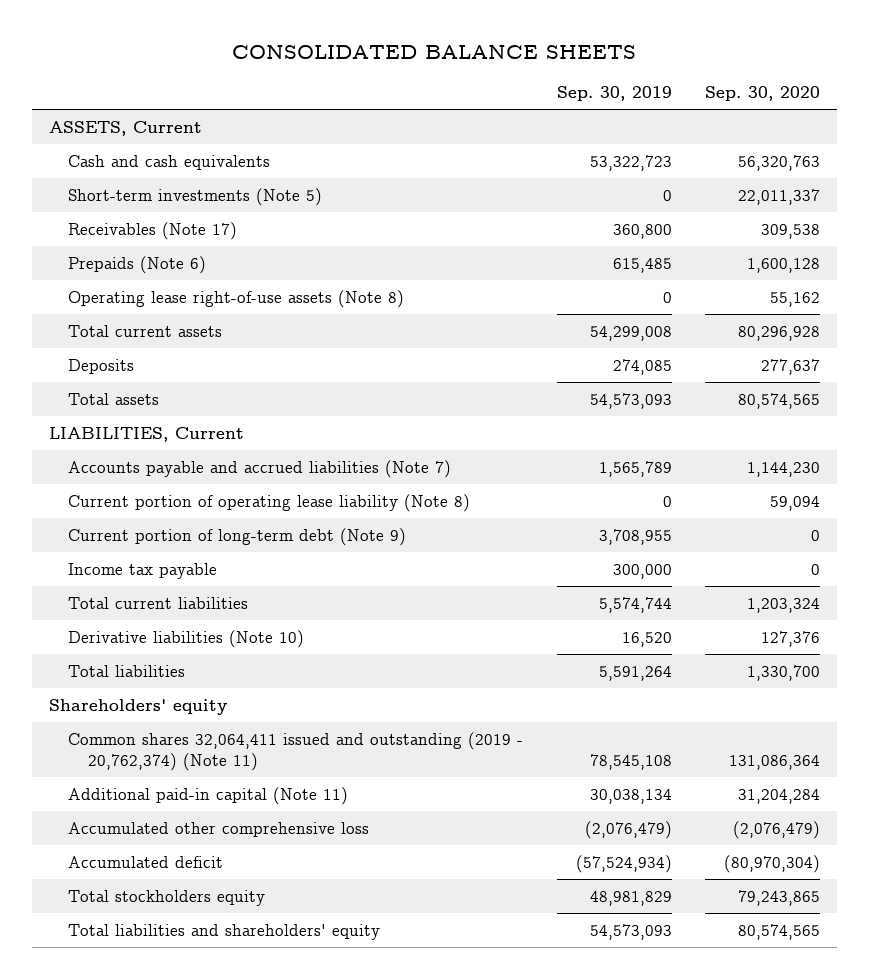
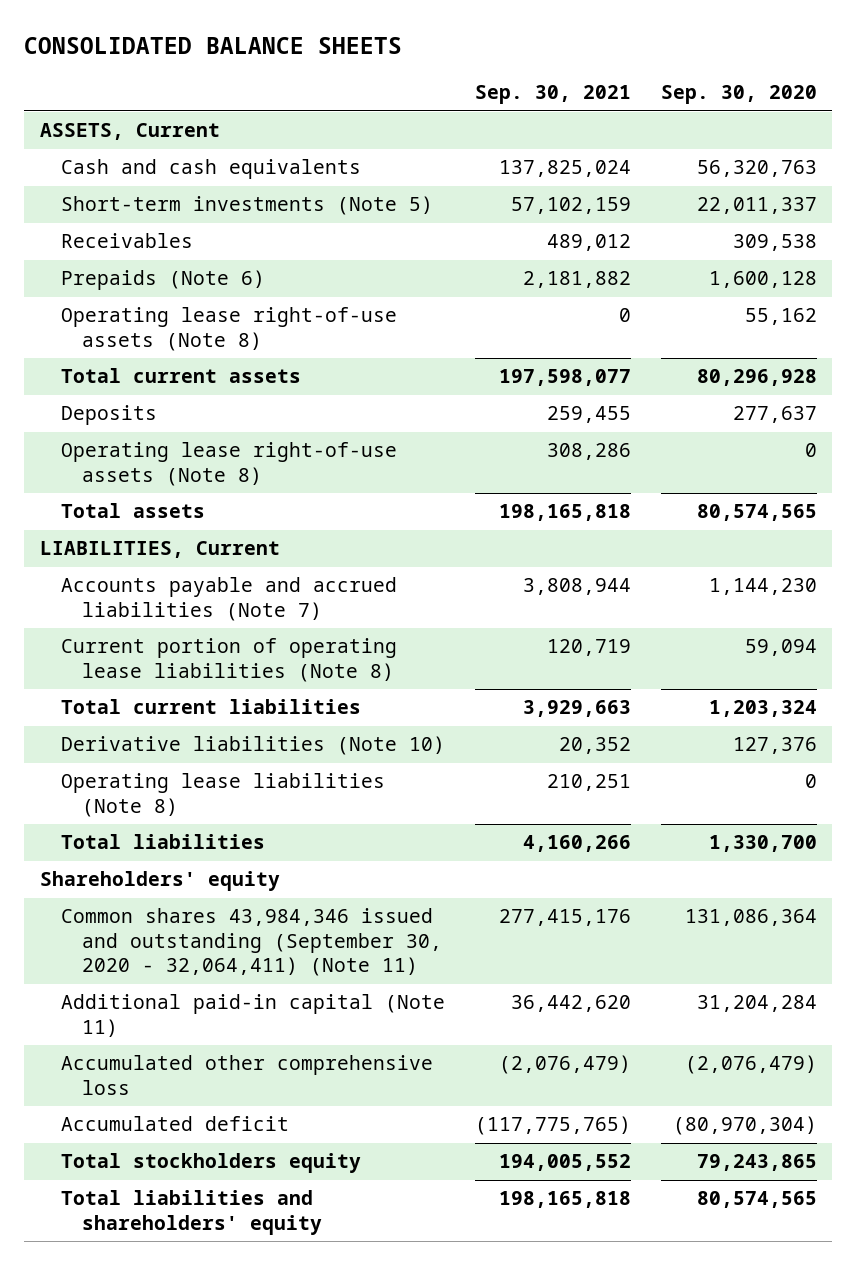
- | Sep. 30, 2019 | Sep. 30, 2020
+ | Sep. 30, 2021 | Sep. 30, 2020
- Receivables (Note 17) | 360,800 | 309,538
+ Receivables | 489,012 | 309,538
+ Operating lease right-of-use assets (Note 8) | 308,286 | 0
- Current portion of operating lease liability (Note 8) | 0 | 59,094
- Current portion of long-term debt (Note 9) | 3,708,955 | 0
- Income tax payable | 300,000 | 0
+ Current portion of operating lease liabilities (Note 8) | 120,719 | 59,094
+ Operating lease liabilities (Note 8) | 210,251 | 0
- Common shares 32,064,411 issued and outstanding (2019 - 20,762,374) (Note 11) | 78,545,108 | 131,086,364
+ Common shares 43,984,346 issued and outstanding (September 30, 2020 - 32,064,411) (Note 11) | 277,415,176 | 131,086,364

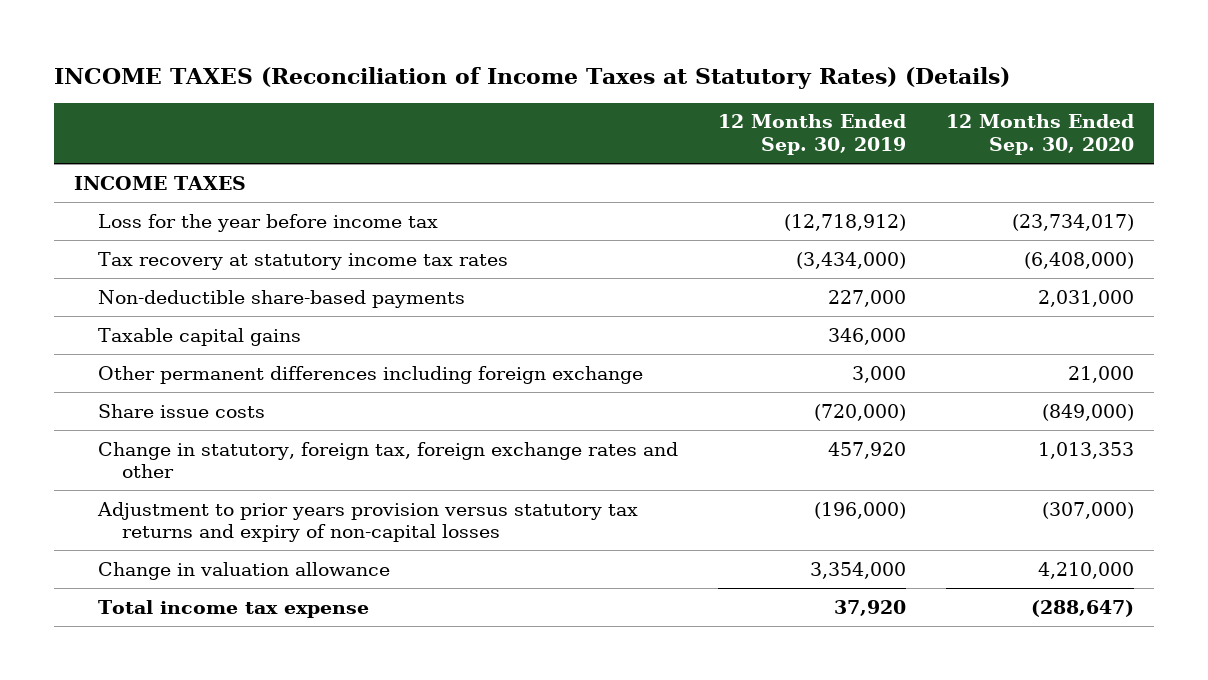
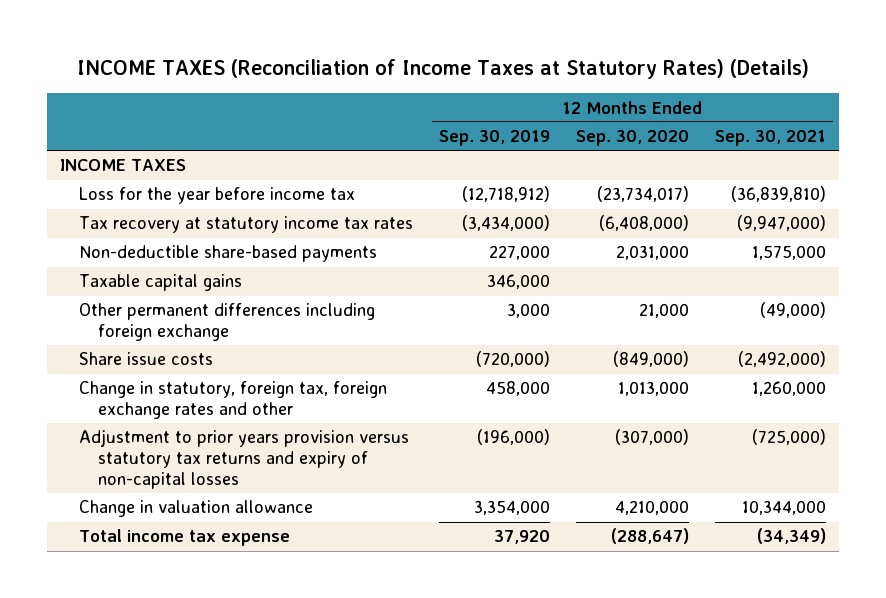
- | 12 Months Ended Sep. 30, 2019 | 12 Months Ended Sep. 30, 2020
+ | 12 Months Ended Sep. 30, 2019 | 12 Months Ended Sep. 30, 2020 | 12 Months Ended Sep. 30, 2021
- Change in statutory, foreign tax, foreign exchange rates and other | 457,920 | 1,013,353
+ Change in statutory, foreign tax, foreign exchange rates and other | 458,000 | 1,013,000 | 1,260,000

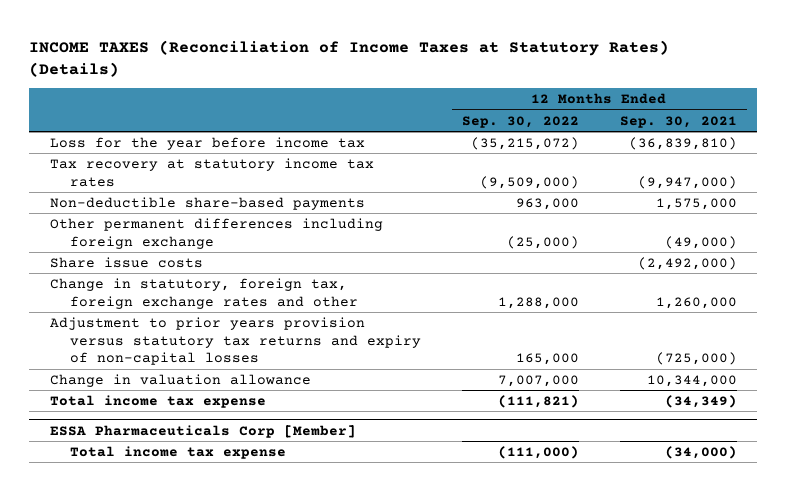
- | 12 Months Ended Sep. 30, 2019 | 12 Months Ended Sep. 30, 2020 | 12 Months Ended Sep. 30, 2021
+ | 12 Months Ended Sep. 30, 2022 | 12 Months Ended Sep. 30, 2021
- INCOME TAXES
- Taxable capital gains | 346,000 | |
+ ESSA Pharmaceuticals Corp [Member]
+ Total income tax expense | (111,000) | (34,000)

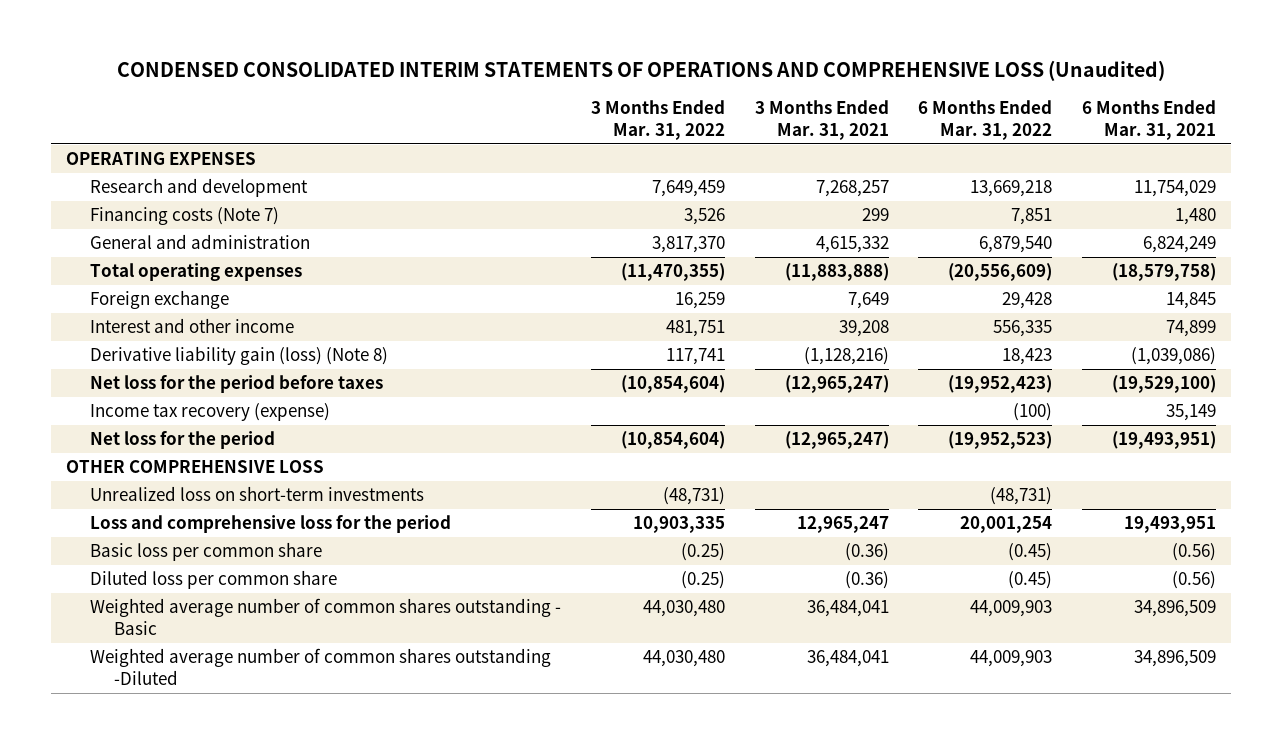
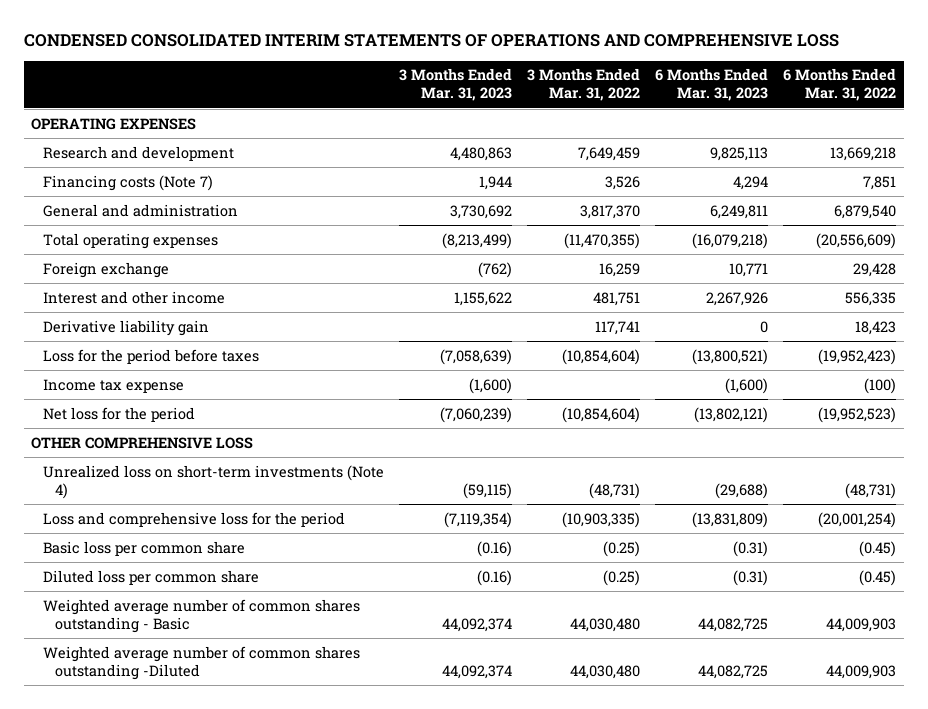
- CONDENSED CONSOLIDATED INTERIM STATEMENTS OF OPERATIONS AND COMPREHENSIVE LOSS (Unaudited)
+ CONDENSED CONSOLIDATED INTERIM STATEMENTS OF OPERATIONS AND COMPREHENSIVE LOSS
- | 3 Months Ended Mar. 31, 2022 | 3 Months Ended Mar. 31, 2021 | 6 Months Ended Mar. 31, 2022 | 6 Months Ended Mar. 31, 2021
+ | 3 Months Ended Mar. 31, 2023 | 3 Months Ended Mar. 31, 2022 | 6 Months Ended Mar. 31, 2023 | 6 Months Ended Mar. 31, 2022
- Derivative liability gain (loss) (Note 8) | 117,741 | (1,128,216) | 18,423 | (1,039,086)
- Net loss for the period before taxes | (10,854,604) | (12,965,247) | (19,952,423) | (19,529,100)
- Income tax recovery (expense) | | | (100) | 35,149
+ Derivative liability gain | | 117,741 | 0 | 18,423
+ Loss for the period before taxes | (7,058,639) | (10,854,604) | (13,800,521) | (19,952,423)
+ Income tax expense | (1,600) | | (1,600) | (100)
- Unrealized loss on short-term investments | (48,731) | | (48,731) |
- Loss and comprehensive loss for the period | 10,903,335 | 12,965,247 | 20,001,254 | 19,493,951
+ Unrealized loss on short-term investments (Note 4) | (59,115) | (48,731) | (29,688) | (48,731)
+ Loss and comprehensive loss for the period | (7,119,354) | (10,903,335) | (13,831,809) | (20,001,254)

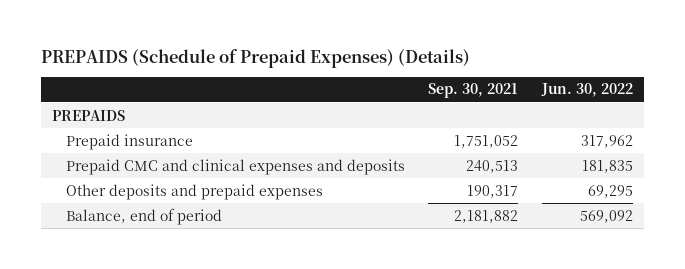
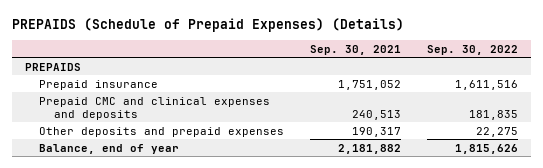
- | Sep. 30, 2021 | Jun. 30, 2022
+ | Sep. 30, 2021 | Sep. 30, 2022
- Balance, end of period | 2,181,882 | 569,092
+ Balance, end of year | 2,181,882 | 1,815,626

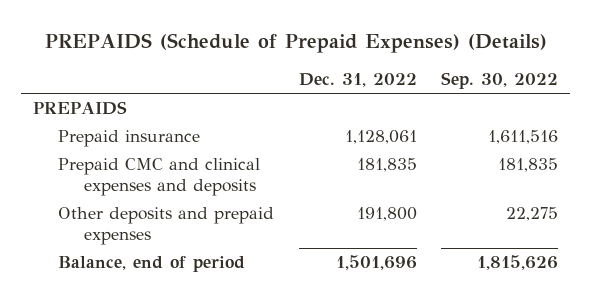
- | Sep. 30, 2021 | Sep. 30, 2022
+ | Dec. 31, 2022 | Sep. 30, 2022
- Balance, end of year | 2,181,882 | 1,815,626
+ Balance, end of period | 1,501,696 | 1,815,626

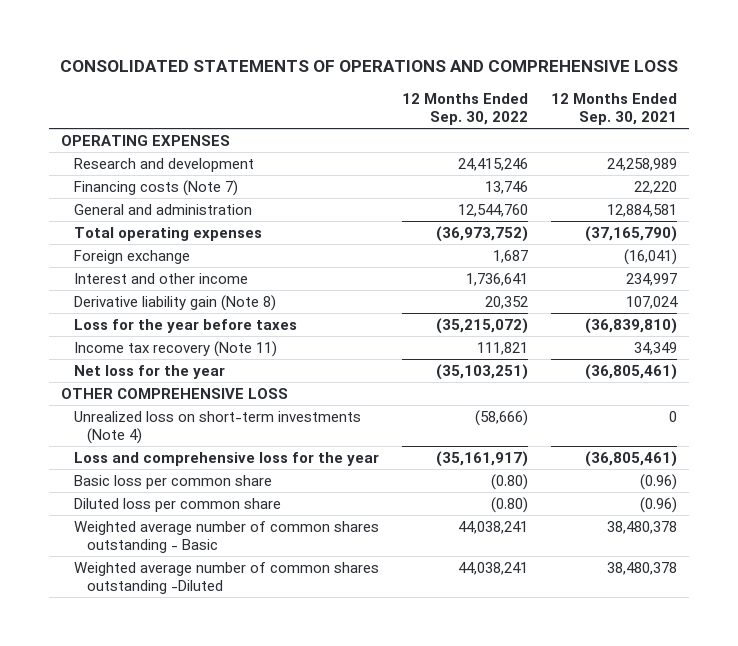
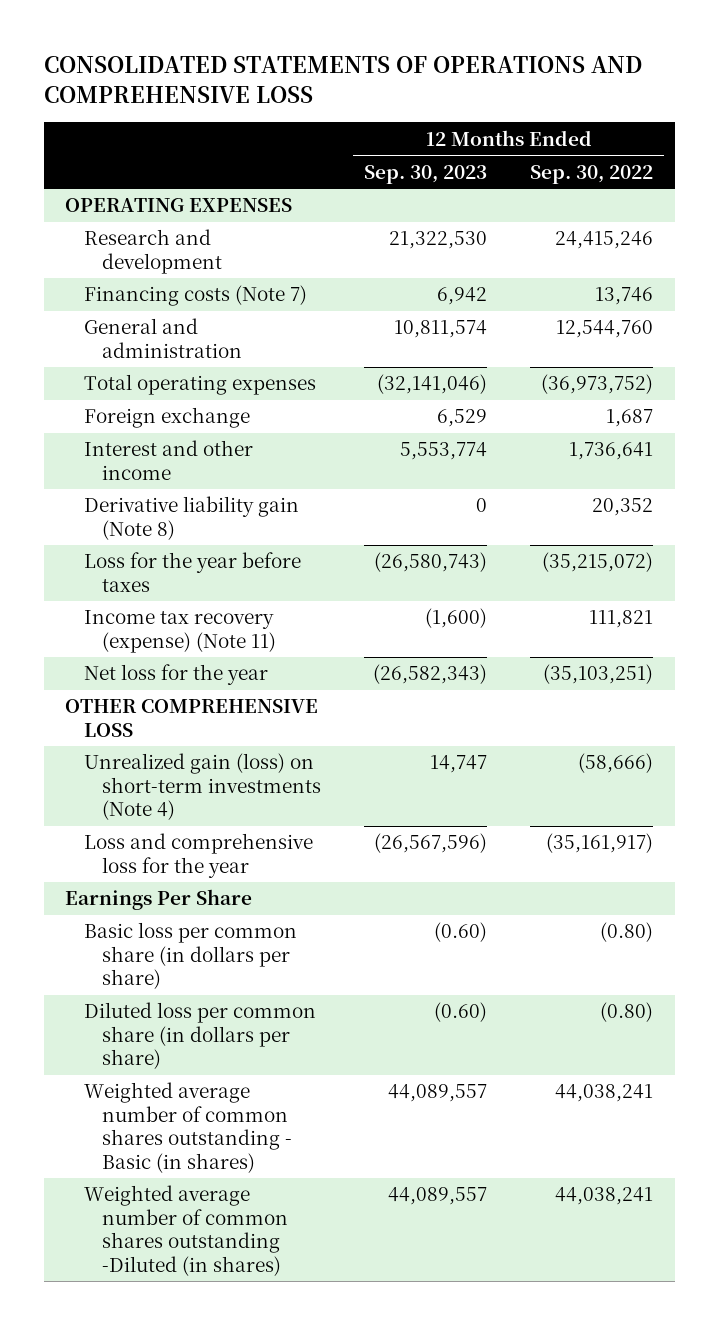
- | 12 Months Ended Sep. 30, 2022 | 12 Months Ended Sep. 30, 2021
+ | 12 Months Ended Sep. 30, 2023 | 12 Months Ended Sep. 30, 2022
- Income tax recovery (Note 11) | 111,821 | 34,349
+ Income tax recovery (expense) (Note 11) | (1,600) | 111,821
- Unrealized loss on short-term investments (Note 4) | (58,666) | 0
+ Unrealized gain (loss) on short-term investments (Note 4) | 14,747 | (58,666)
- Basic loss per common share | (0.80) | (0.96)
- Diluted loss per common share | (0.80) | (0.96)
- Weighted average number of common shares outstanding - Basic | 44,038,241 | 38,480,378
- Weighted average number of common shares outstanding -Diluted | 44,038,241 | 38,480,378
+ Earnings Per Share
+ Basic loss per common share (in dollars per share) | (0.60) | (0.80)
+ Diluted loss per common share (in dollars per share) | (0.60) | (0.80)
+ Weighted average number of common shares outstanding - Basic (in shares) | 44,089,557 | 44,038,241
+ Weighted average number of common shares outstanding -Diluted (in shares) | 44,089,557 | 44,038,241

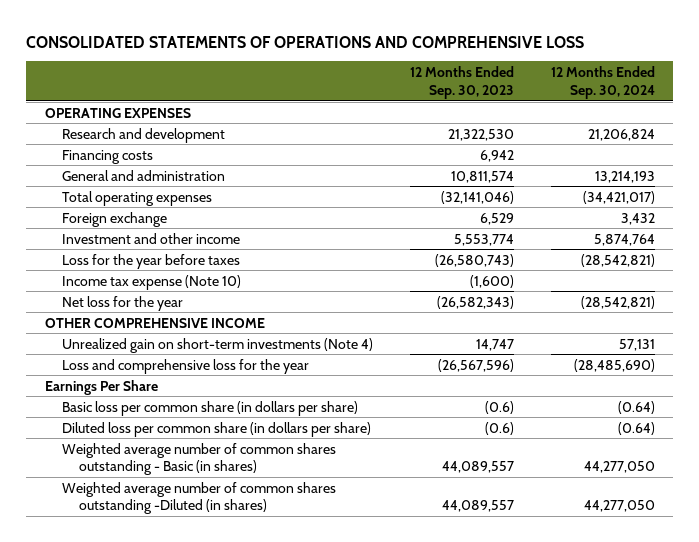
- | 12 Months Ended Sep. 30, 2023 | 12 Months Ended Sep. 30, 2022
+ | 12 Months Ended Sep. 30, 2023 | 12 Months Ended Sep. 30, 2024
- Financing costs (Note 7) | 6,942 | 13,746
+ Financing costs | 6,942 |
- Interest and other income | 5,553,774 | 1,736,641
- Derivative liability gain (Note 8) | 0 | 20,352
+ Investment and other income | 5,553,774 | 5,874,764
- Income tax recovery (expense) (Note 11) | (1,600) | 111,821
+ Income tax expense (Note 10) | (1,600) |
- OTHER COMPREHENSIVE LOSS
- Unrealized gain (loss) on short-term investments (Note 4) | 14,747 | (58,666)
+ OTHER COMPREHENSIVE INCOME
+ Unrealized gain on short-term investments (Note 4) | 14,747 | 57,131
- Basic loss per common share (in dollars per share) | (0.60) | (0.80)
- Diluted loss per common share (in dollars per share) | (0.60) | (0.80)
+ Basic loss per common share (in dollars per share) | (0.6) | (0.64)
+ Diluted loss per common share (in dollars per share) | (0.6) | (0.64)

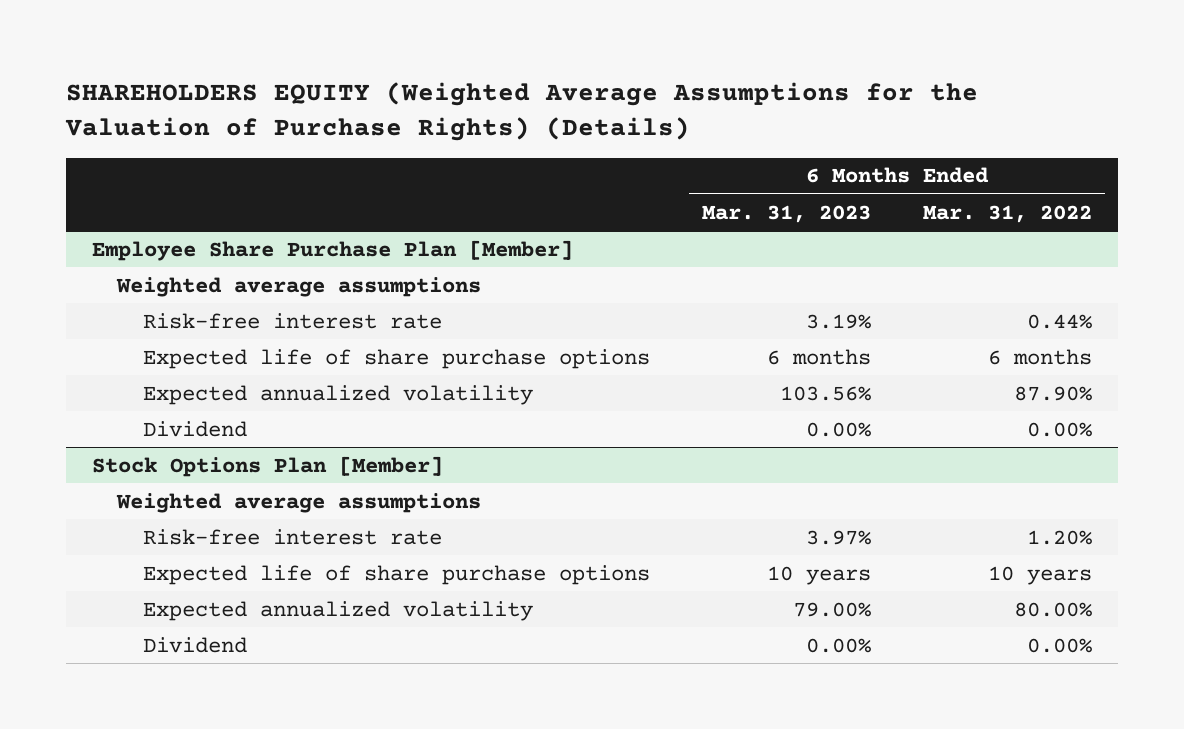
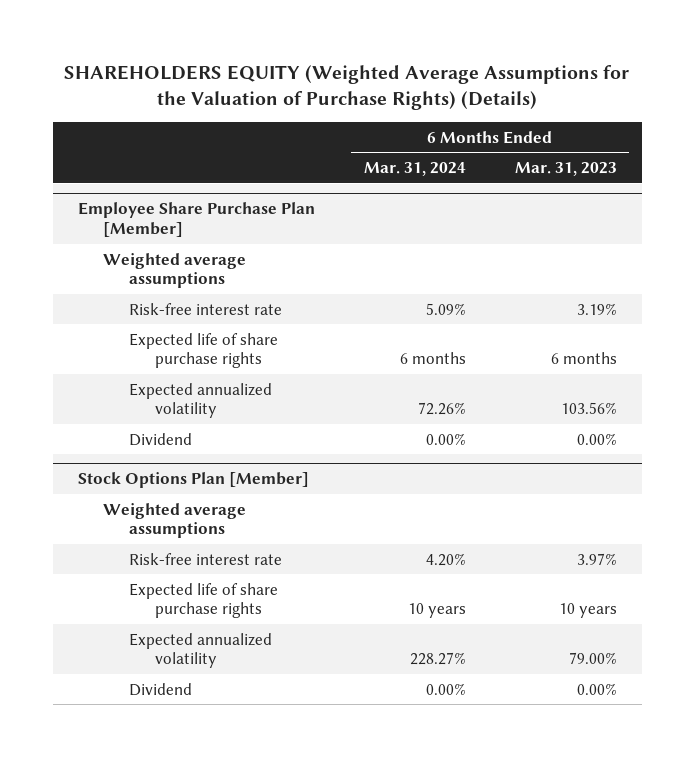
- | 6 Months Ended Mar. 31, 2023 | 6 Months Ended Mar. 31, 2022
+ | 6 Months Ended Mar. 31, 2024 | 6 Months Ended Mar. 31, 2023
@ Employee Share Purchase Plan [Member]
- Expected life of share purchase options | 6 months | 6 months
+ Expected life of share purchase rights | 6 months | 6 months
@ Stock Options Plan [Member]
- Expected life of share purchase options | 10 years | 10 years
+ Expected life of share purchase rights | 10 years | 10 years

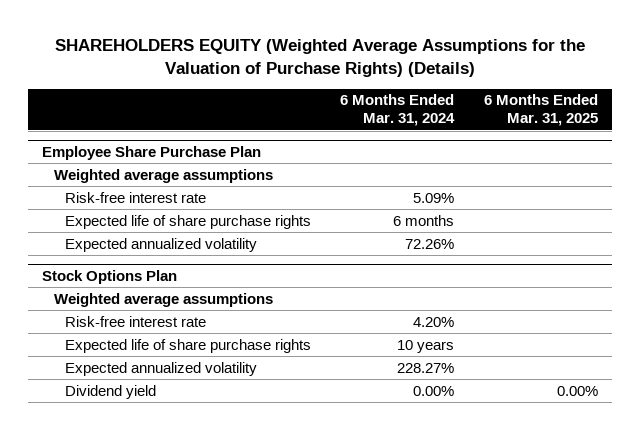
- | 6 Months Ended Mar. 31, 2024 | 6 Months Ended Mar. 31, 2023
+ | 6 Months Ended Mar. 31, 2024 | 6 Months Ended Mar. 31, 2025
- Employee Share Purchase Plan [Member]
+ Employee Share Purchase Plan
- Dividend | 0.00% | 0.00%
- Stock Options Plan [Member]
+ Stock Options Plan
- Dividend | 0.00% | 0.00%
+ Dividend yield | 0.00% | 0.00%

